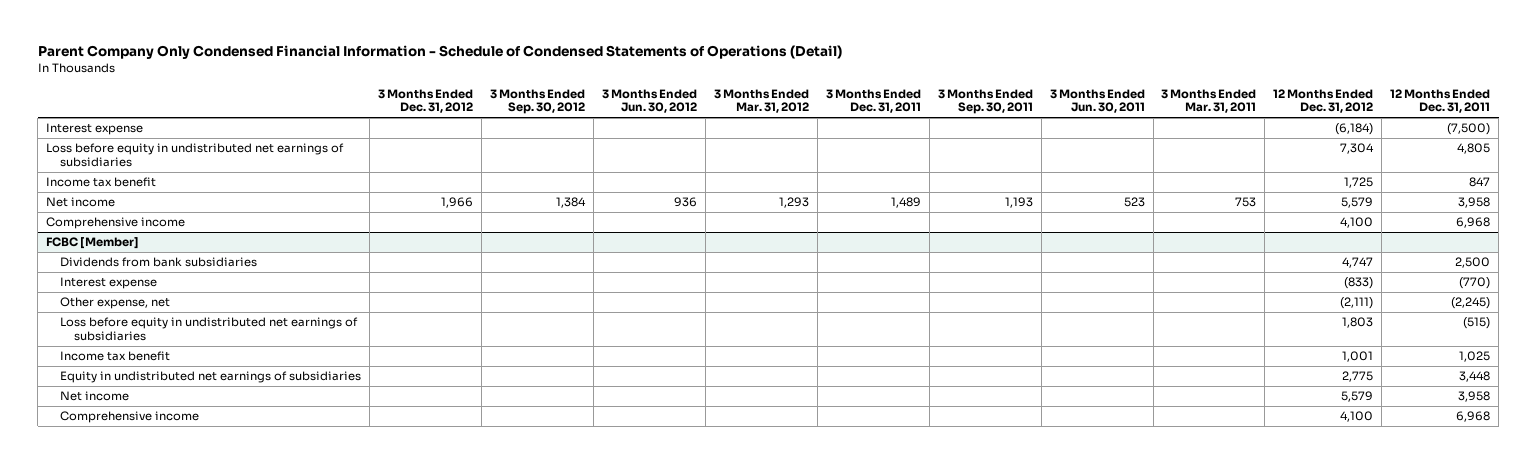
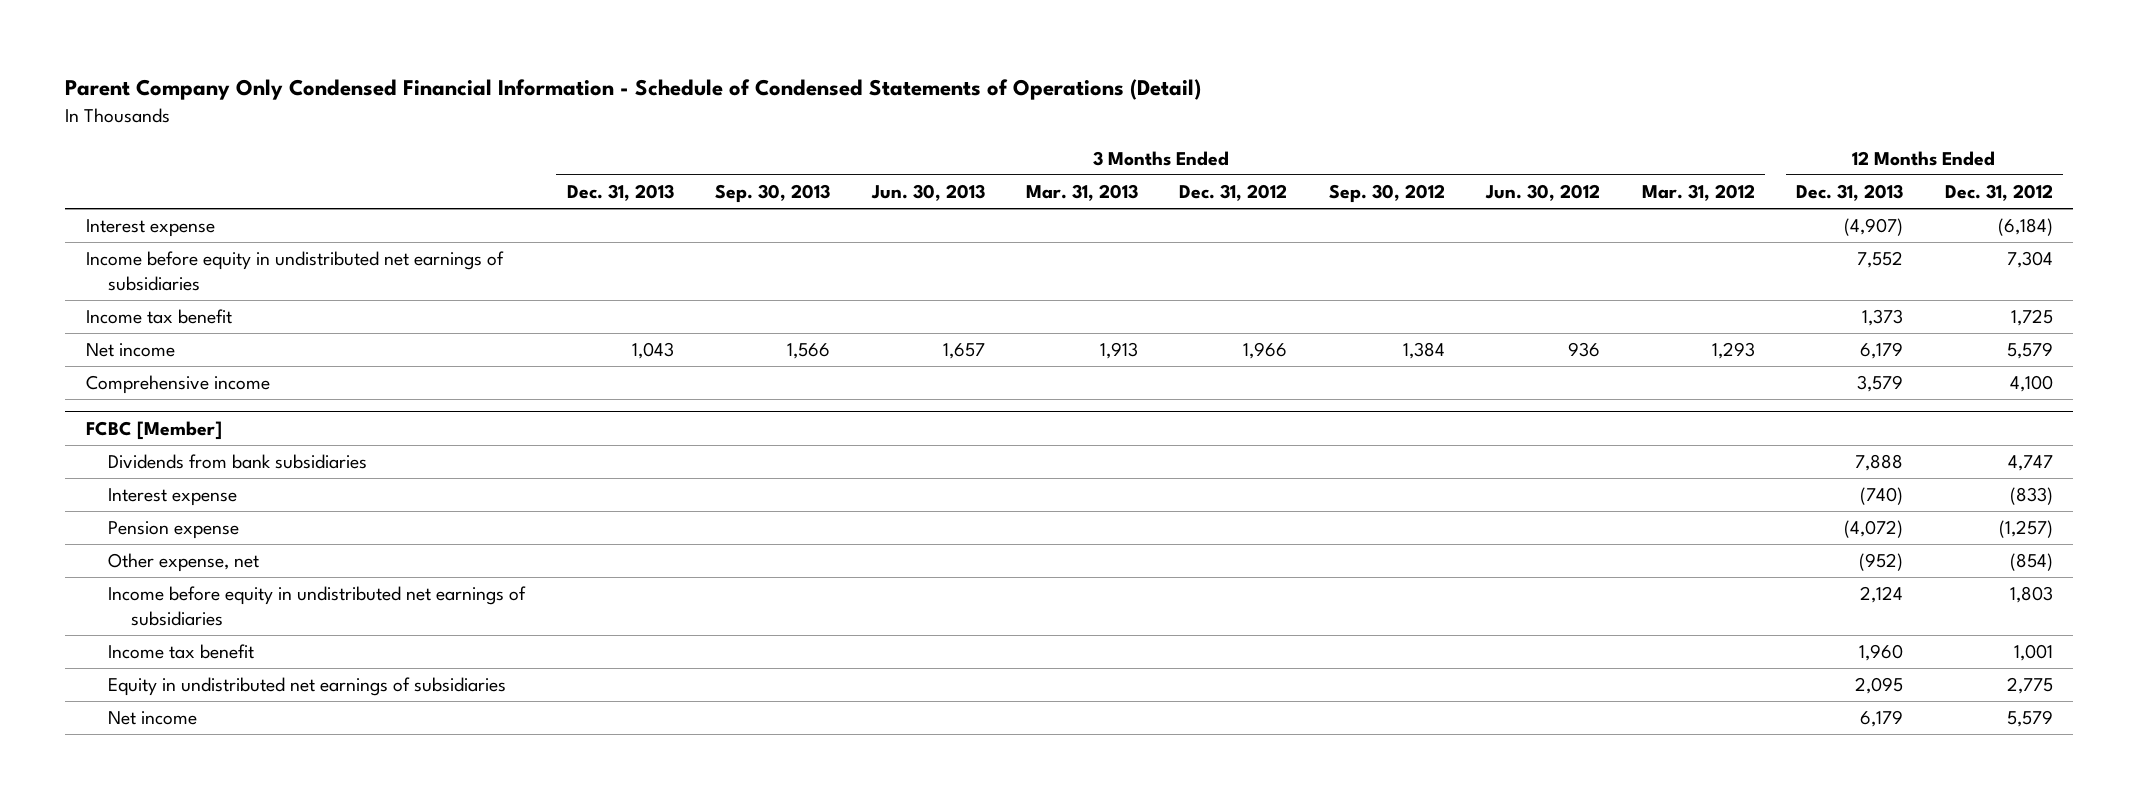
- | 3 Months Ended Dec. 31, 2012 | 3 Months Ended Sep. 30, 2012 | 3 Months Ended Jun. 30, 2012 | 3 Months Ended Mar. 31, 2012 | 3 Months Ended Dec. 31, 2011 | 3 Months Ended Sep. 30, 2011 | 3 Months Ended Jun. 30, 2011 | 3 Months Ended Mar. 31, 2011 | 12 Months Ended Dec. 31, 2012 | 12 Months Ended Dec. 31, 2011
+ | 3 Months Ended Dec. 31, 2013 | 3 Months Ended Sep. 30, 2013 | 3 Months Ended Jun. 30, 2013 | 3 Months Ended Mar. 31, 2013 | 3 Months Ended Dec. 31, 2012 | 3 Months Ended Sep. 30, 2012 | 3 Months Ended Jun. 30, 2012 | 3 Months Ended Mar. 31, 2012 | 12 Months Ended Dec. 31, 2013 | 12 Months Ended Dec. 31, 2012
- Loss before equity in undistributed net earnings of subsidiaries | | | | | | | | | 7,304 | 4,805
+ Income before equity in undistributed net earnings of subsidiaries | | | | | | | | | 7,552 | 7,304
@ FCBC [Member]
- Other expense, net | | | | | | | | | (2,111) | (2,245)
- Loss before equity in undistributed net earnings of subsidiaries | | | | | | | | | 1,803 | (515)
+ Pension expense | | | | | | | | | (4,072) | (1,257)
+ Other expense, net | | | | | | | | | (952) | (854)
+ Income before equity in undistributed net earnings of subsidiaries | | | | | | | | | 2,124 | 1,803
- Comprehensive income | | | | | | | | | 4,100 | 6,968

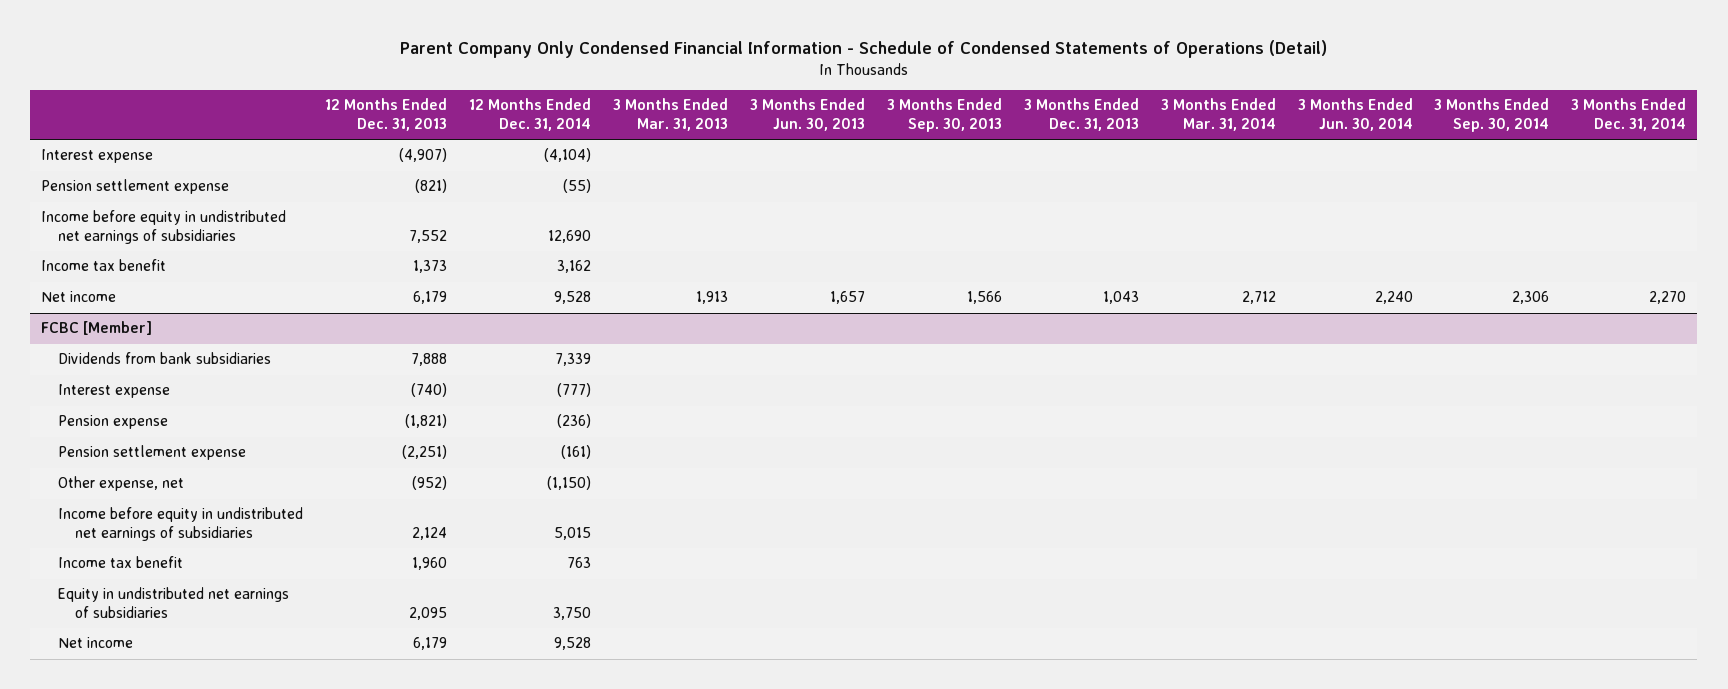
- | 3 Months Ended Dec. 31, 2013 | 3 Months Ended Sep. 30, 2013 | 3 Months Ended Jun. 30, 2013 | 3 Months Ended Mar. 31, 2013 | 3 Months Ended Dec. 31, 2012 | 3 Months Ended Sep. 30, 2012 | 3 Months Ended Jun. 30, 2012 | 3 Months Ended Mar. 31, 2012 | 12 Months Ended Dec. 31, 2013 | 12 Months Ended Dec. 31, 2012
+ | 12 Months Ended Dec. 31, 2013 | 12 Months Ended Dec. 31, 2014 | 3 Months Ended Mar. 31, 2013 | 3 Months Ended Jun. 30, 2013 | 3 Months Ended Sep. 30, 2013 | 3 Months Ended Dec. 31, 2013 | 3 Months Ended Mar. 31, 2014 | 3 Months Ended Jun. 30, 2014 | 3 Months Ended Sep. 30, 2014 | 3 Months Ended Dec. 31, 2014
+ Pension settlement expense | (821) | (55) | | | | | | | |
- Comprehensive income | | | | | | | | | 3,579 | 4,100
@ FCBC [Member]
- Pension expense | | | | | | | | | (4,072) | (1,257)
+ Pension expense | (1,821) | (236) | | | | | | | |
+ Pension settlement expense | (2,251) | (161) | | | | | | | |

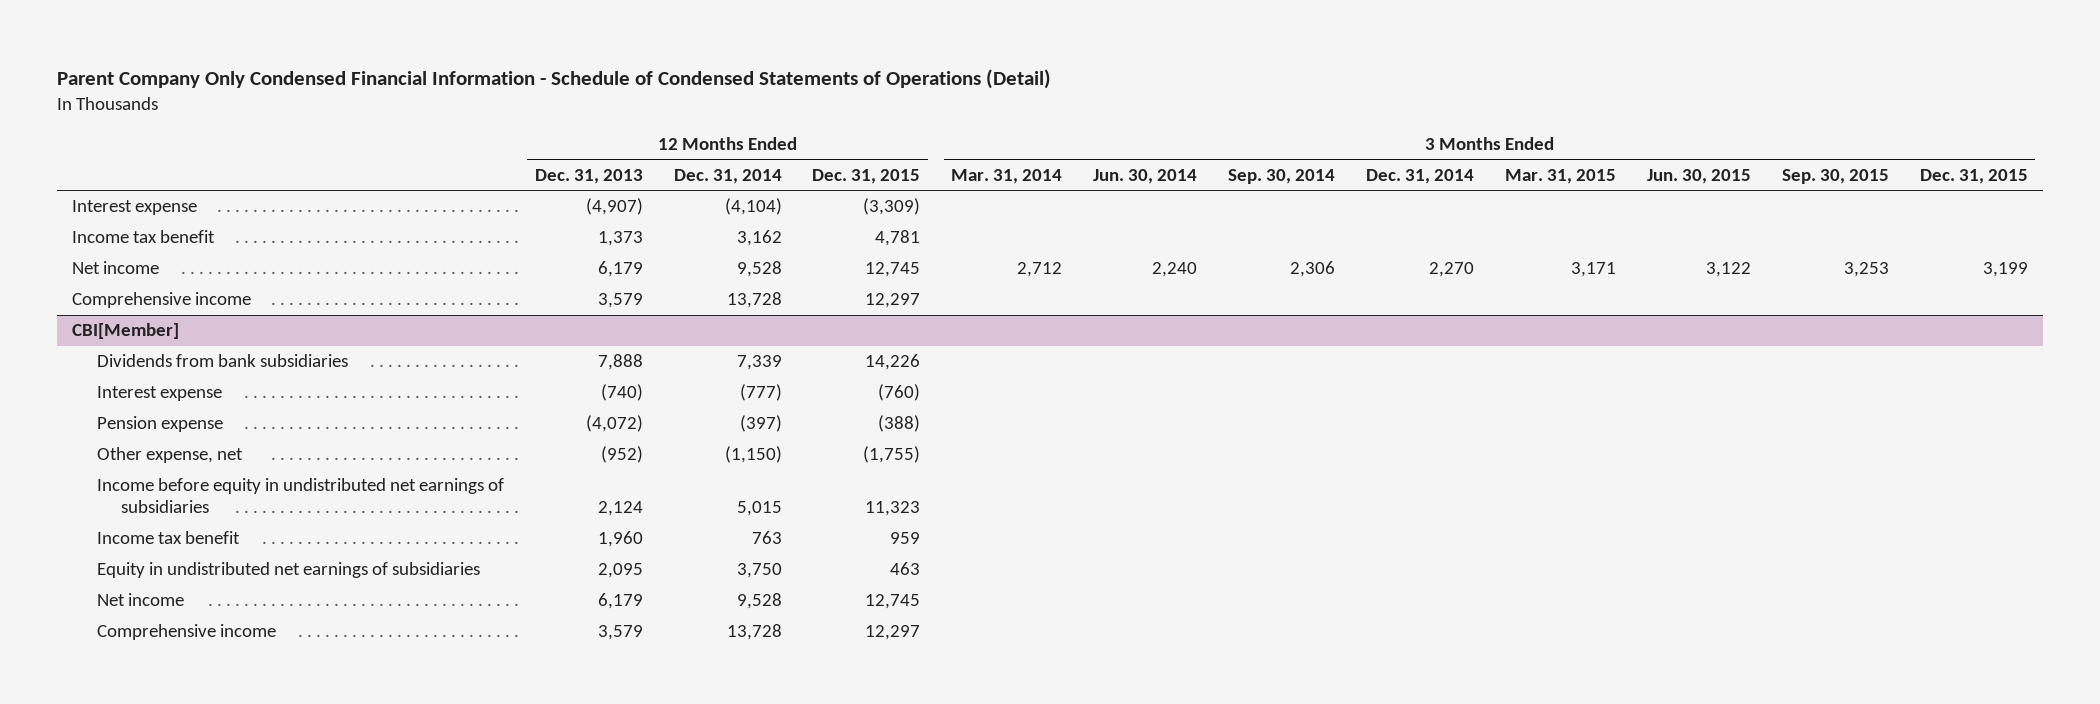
- | 12 Months Ended Dec. 31, 2013 | 12 Months Ended Dec. 31, 2014 | 3 Months Ended Mar. 31, 2013 | 3 Months Ended Jun. 30, 2013 | 3 Months Ended Sep. 30, 2013 | 3 Months Ended Dec. 31, 2013 | 3 Months Ended Mar. 31, 2014 | 3 Months Ended Jun. 30, 2014 | 3 Months Ended Sep. 30, 2014 | 3 Months Ended Dec. 31, 2014
+ | 12 Months Ended Dec. 31, 2013 | 12 Months Ended Dec. 31, 2014 | 12 Months Ended Dec. 31, 2015 | 3 Months Ended Mar. 31, 2014 | 3 Months Ended Jun. 30, 2014 | 3 Months Ended Sep. 30, 2014 | 3 Months Ended Dec. 31, 2014 | 3 Months Ended Mar. 31, 2015 | 3 Months Ended Jun. 30, 2015 | 3 Months Ended Sep. 30, 2015 | 3 Months Ended Dec. 31, 2015
- Pension settlement expense | (821) | (55) | | | | | | | |
- Income before equity in undistributed net earnings of subsidiaries | 7,552 | 12,690 | | | | | | | |
- FCBC [Member]
+ Comprehensive income | 3,579 | 13,728 | 12,297 | | | | | | | |
+ CBI[Member]
- Pension expense | (1,821) | (236) | | | | | | | |
- Pension settlement expense | (2,251) | (161) | | | | | | | |
+ Pension expense | (4,072) | (397) | (388) | | | | | | | |
+ Comprehensive income | 3,579 | 13,728 | 12,297 | | | | | | | |

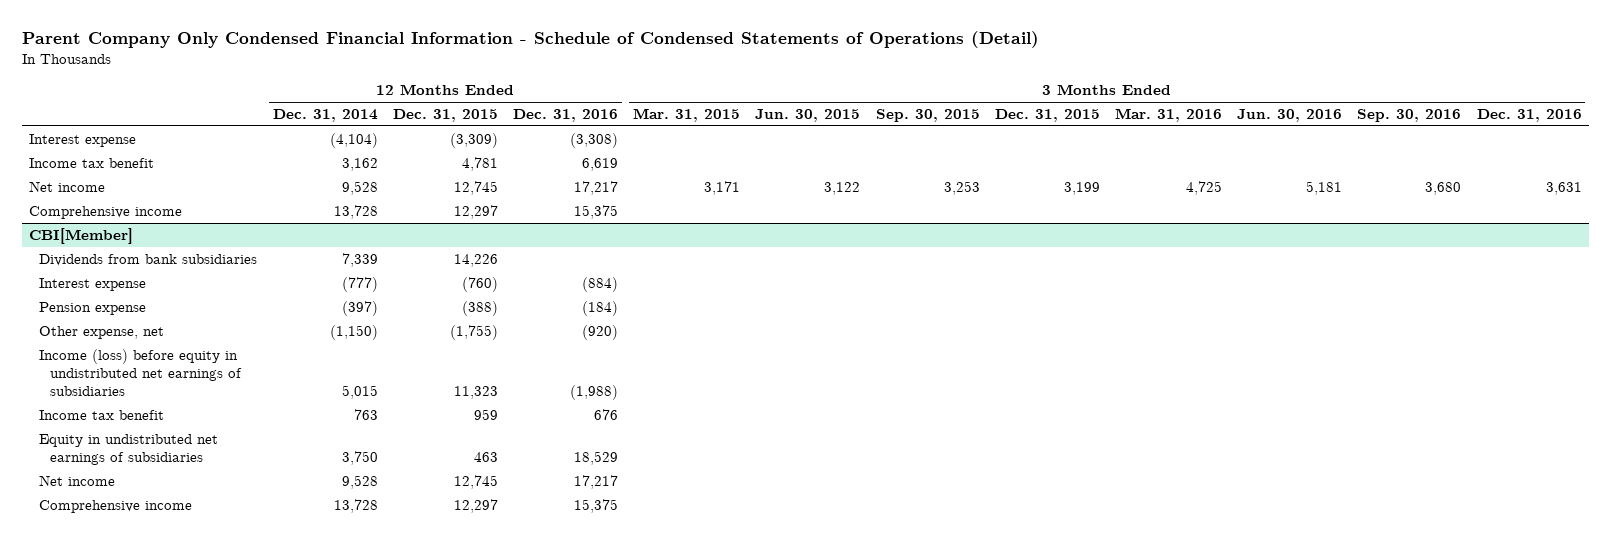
- | 12 Months Ended Dec. 31, 2013 | 12 Months Ended Dec. 31, 2014 | 12 Months Ended Dec. 31, 2015 | 3 Months Ended Mar. 31, 2014 | 3 Months Ended Jun. 30, 2014 | 3 Months Ended Sep. 30, 2014 | 3 Months Ended Dec. 31, 2014 | 3 Months Ended Mar. 31, 2015 | 3 Months Ended Jun. 30, 2015 | 3 Months Ended Sep. 30, 2015 | 3 Months Ended Dec. 31, 2015
+ | 12 Months Ended Dec. 31, 2014 | 12 Months Ended Dec. 31, 2015 | 12 Months Ended Dec. 31, 2016 | 3 Months Ended Mar. 31, 2015 | 3 Months Ended Jun. 30, 2015 | 3 Months Ended Sep. 30, 2015 | 3 Months Ended Dec. 31, 2015 | 3 Months Ended Mar. 31, 2016 | 3 Months Ended Jun. 30, 2016 | 3 Months Ended Sep. 30, 2016 | 3 Months Ended Dec. 31, 2016
@ CBI[Member]
- Income before equity in undistributed net earnings of subsidiaries | 2,124 | 5,015 | 11,323 | | | | | | | |
+ Income (loss) before equity in undistributed net earnings of subsidiaries | 5,015 | 11,323 | (1,988) | | | | | | | |

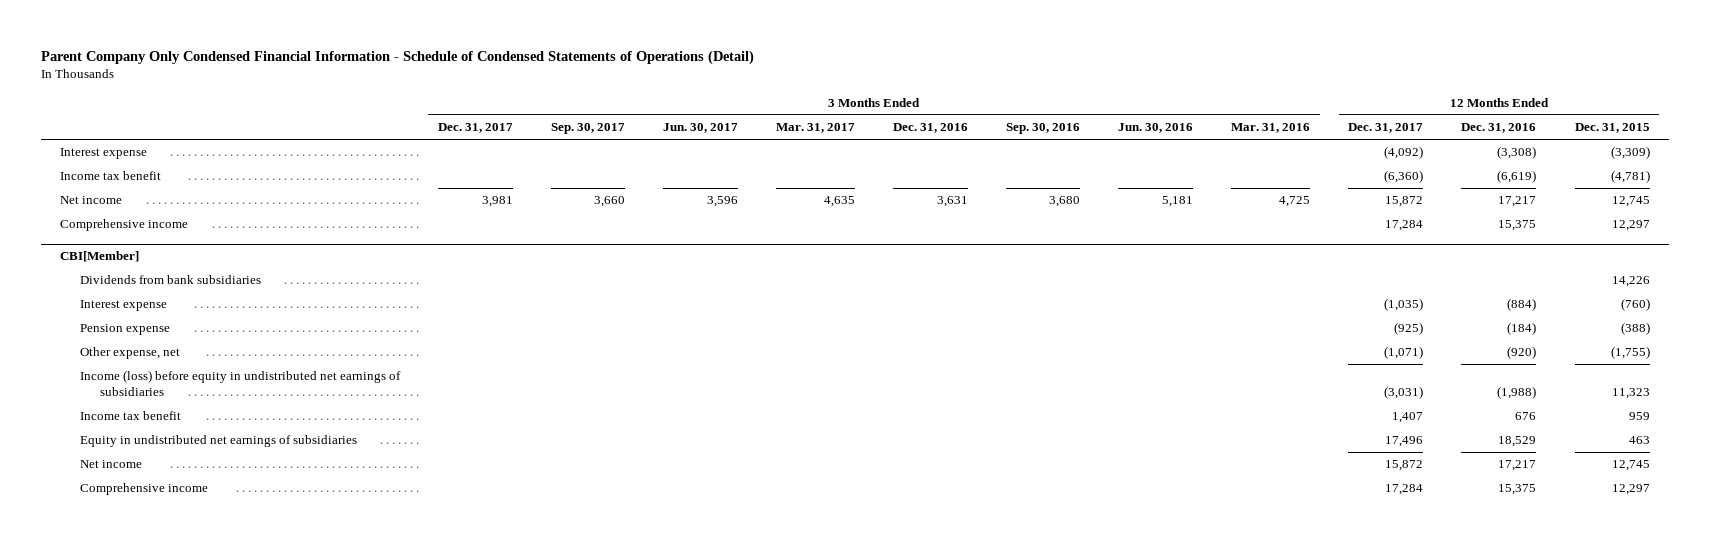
- | 12 Months Ended Dec. 31, 2014 | 12 Months Ended Dec. 31, 2015 | 12 Months Ended Dec. 31, 2016 | 3 Months Ended Mar. 31, 2015 | 3 Months Ended Jun. 30, 2015 | 3 Months Ended Sep. 30, 2015 | 3 Months Ended Dec. 31, 2015 | 3 Months Ended Mar. 31, 2016 | 3 Months Ended Jun. 30, 2016 | 3 Months Ended Sep. 30, 2016 | 3 Months Ended Dec. 31, 2016
+ | 3 Months Ended Dec. 31, 2017 | 3 Months Ended Sep. 30, 2017 | 3 Months Ended Jun. 30, 2017 | 3 Months Ended Mar. 31, 2017 | 3 Months Ended Dec. 31, 2016 | 3 Months Ended Sep. 30, 2016 | 3 Months Ended Jun. 30, 2016 | 3 Months Ended Mar. 31, 2016 | 12 Months Ended Dec. 31, 2017 | 12 Months Ended Dec. 31, 2016 | 12 Months Ended Dec. 31, 2015
- Income tax benefit | 3,162 | 4,781 | 6,619 | | | | | | | |
+ Income tax benefit | | | | | | | | | (6,360) | (6,619) | (4,781)

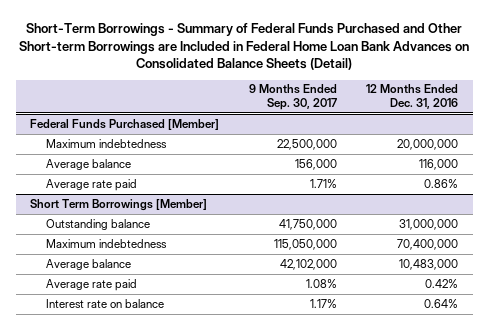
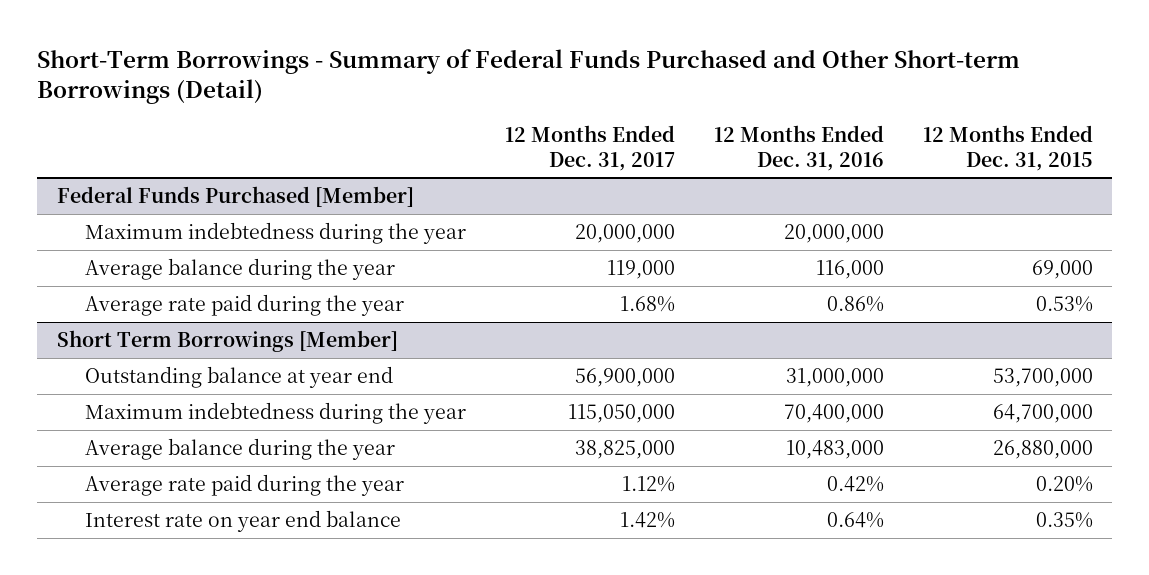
- Short-Term Borrowings - Summary of Federal Funds Purchased and Other Short-term Borrowings are Included in Federal Home Loan Bank Advances on Consolidated Balance Sheets (Detail)
+ Short-Term Borrowings - Summary of Federal Funds Purchased and Other Short-term Borrowings (Detail)
- | 9 Months Ended Sep. 30, 2017 | 12 Months Ended Dec. 31, 2016
+ | 12 Months Ended Dec. 31, 2017 | 12 Months Ended Dec. 31, 2016 | 12 Months Ended Dec. 31, 2015
@ Federal Funds Purchased [Member]
- Maximum indebtedness | 22,500,000 | 20,000,000
- Average balance | 156,000 | 116,000
- Average rate paid | 1.71% | 0.86%
+ Maximum indebtedness during the year | 20,000,000 | 20,000,000 |
+ Average balance during the year | 119,000 | 116,000 | 69,000
+ Average rate paid during the year | 1.68% | 0.86% | 0.53%
@ Short Term Borrowings [Member]
- Outstanding balance | 41,750,000 | 31,000,000
- Maximum indebtedness | 115,050,000 | 70,400,000
- Average balance | 42,102,000 | 10,483,000
- Average rate paid | 1.08% | 0.42%
- Interest rate on balance | 1.17% | 0.64%
+ Outstanding balance at year end | 56,900,000 | 31,000,000 | 53,700,000
+ Maximum indebtedness during the year | 115,050,000 | 70,400,000 | 64,700,000
+ Average balance during the year | 38,825,000 | 10,483,000 | 26,880,000
+ Average rate paid during the year | 1.12% | 0.42% | 0.20%
+ Interest rate on year end balance | 1.42% | 0.64% | 0.35%

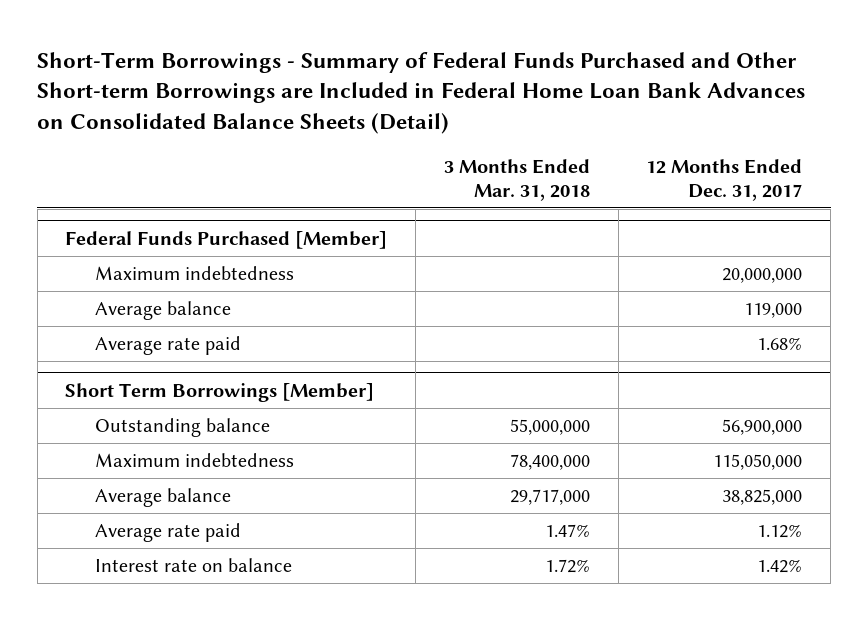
- Short-Term Borrowings - Summary of Federal Funds Purchased and Other Short-term Borrowings (Detail)
+ Short-Term Borrowings - Summary of Federal Funds Purchased and Other Short-term Borrowings are Included in Federal Home Loan Bank Advances on Consolidated Balance Sheets (Detail)
- | 12 Months Ended Dec. 31, 2017 | 12 Months Ended Dec. 31, 2016 | 12 Months Ended Dec. 31, 2015
+ | 3 Months Ended Mar. 31, 2018 | 12 Months Ended Dec. 31, 2017
@ Federal Funds Purchased [Member]
- Maximum indebtedness during the year | 20,000,000 | 20,000,000 |
- Average balance during the year | 119,000 | 116,000 | 69,000
- Average rate paid during the year | 1.68% | 0.86% | 0.53%
+ Maximum indebtedness | | 20,000,000
+ Average balance | | 119,000
+ Average rate paid | | 1.68%
@ Short Term Borrowings [Member]
- Outstanding balance at year end | 56,900,000 | 31,000,000 | 53,700,000
- Maximum indebtedness during the year | 115,050,000 | 70,400,000 | 64,700,000
- Average balance during the year | 38,825,000 | 10,483,000 | 26,880,000
- Average rate paid during the year | 1.12% | 0.42% | 0.20%
- Interest rate on year end balance | 1.42% | 0.64% | 0.35%
+ Outstanding balance | 55,000,000 | 56,900,000
+ Maximum indebtedness | 78,400,000 | 115,050,000
+ Average balance | 29,717,000 | 38,825,000
+ Average rate paid | 1.47% | 1.12%
+ Interest rate on balance | 1.72% | 1.42%

